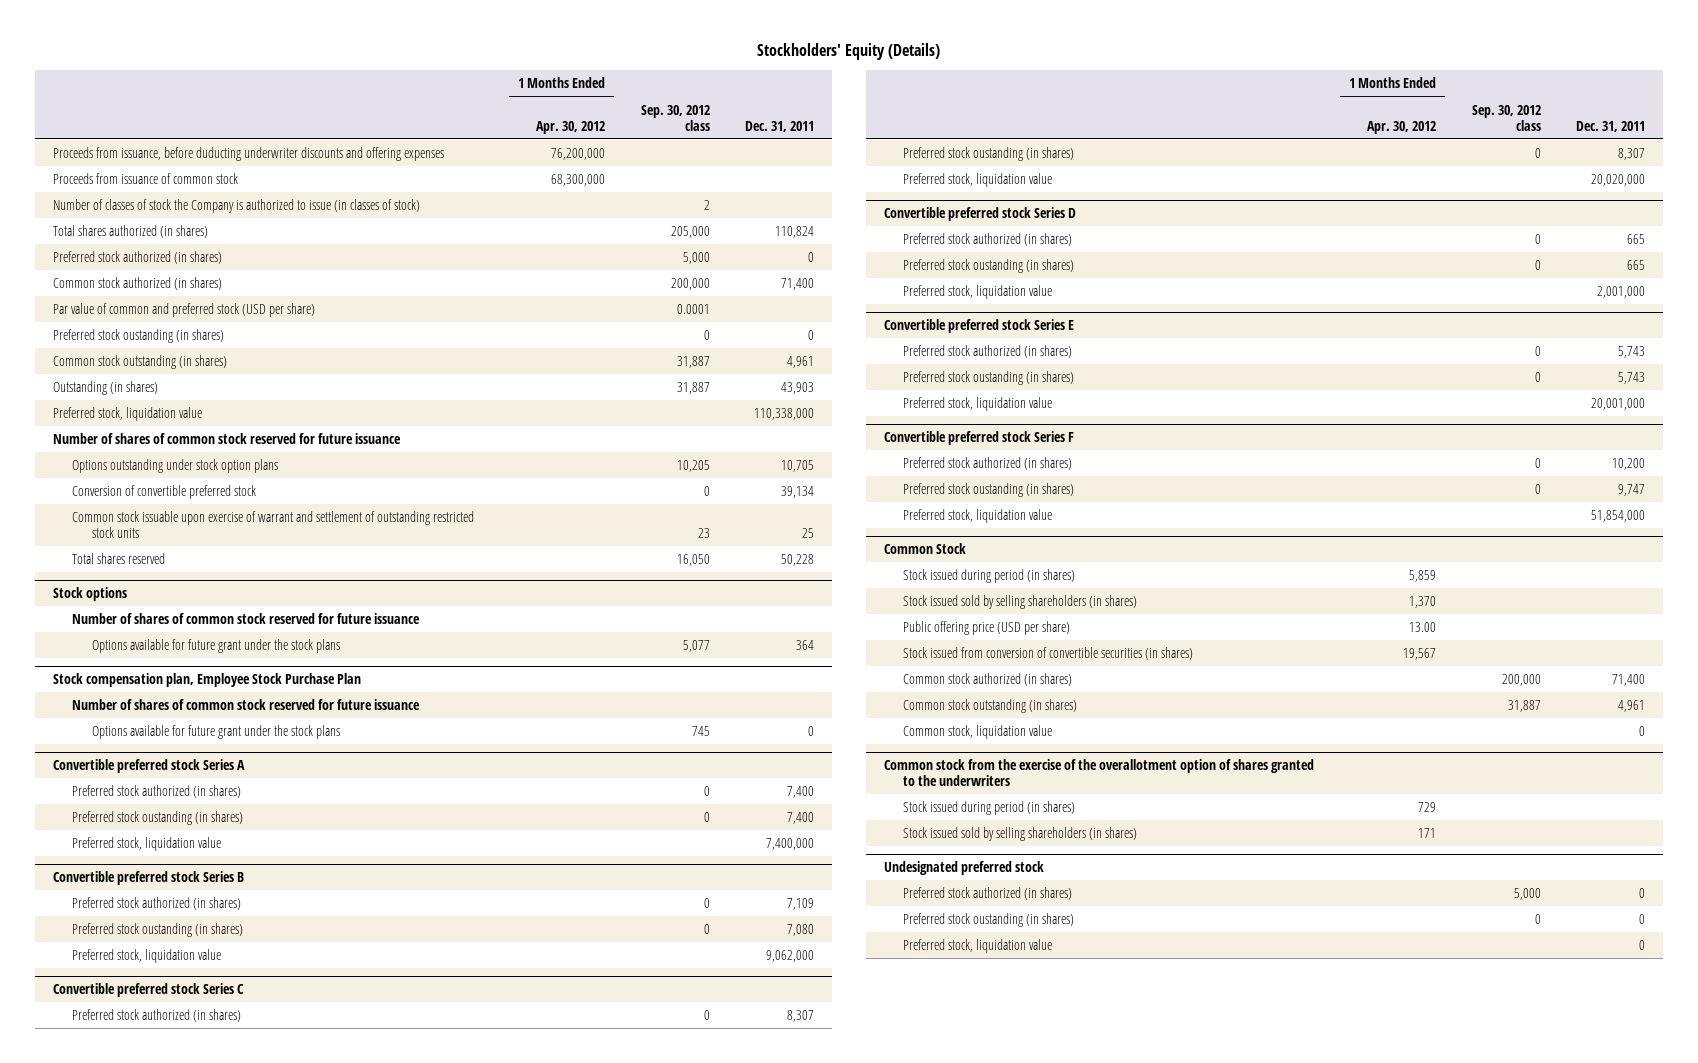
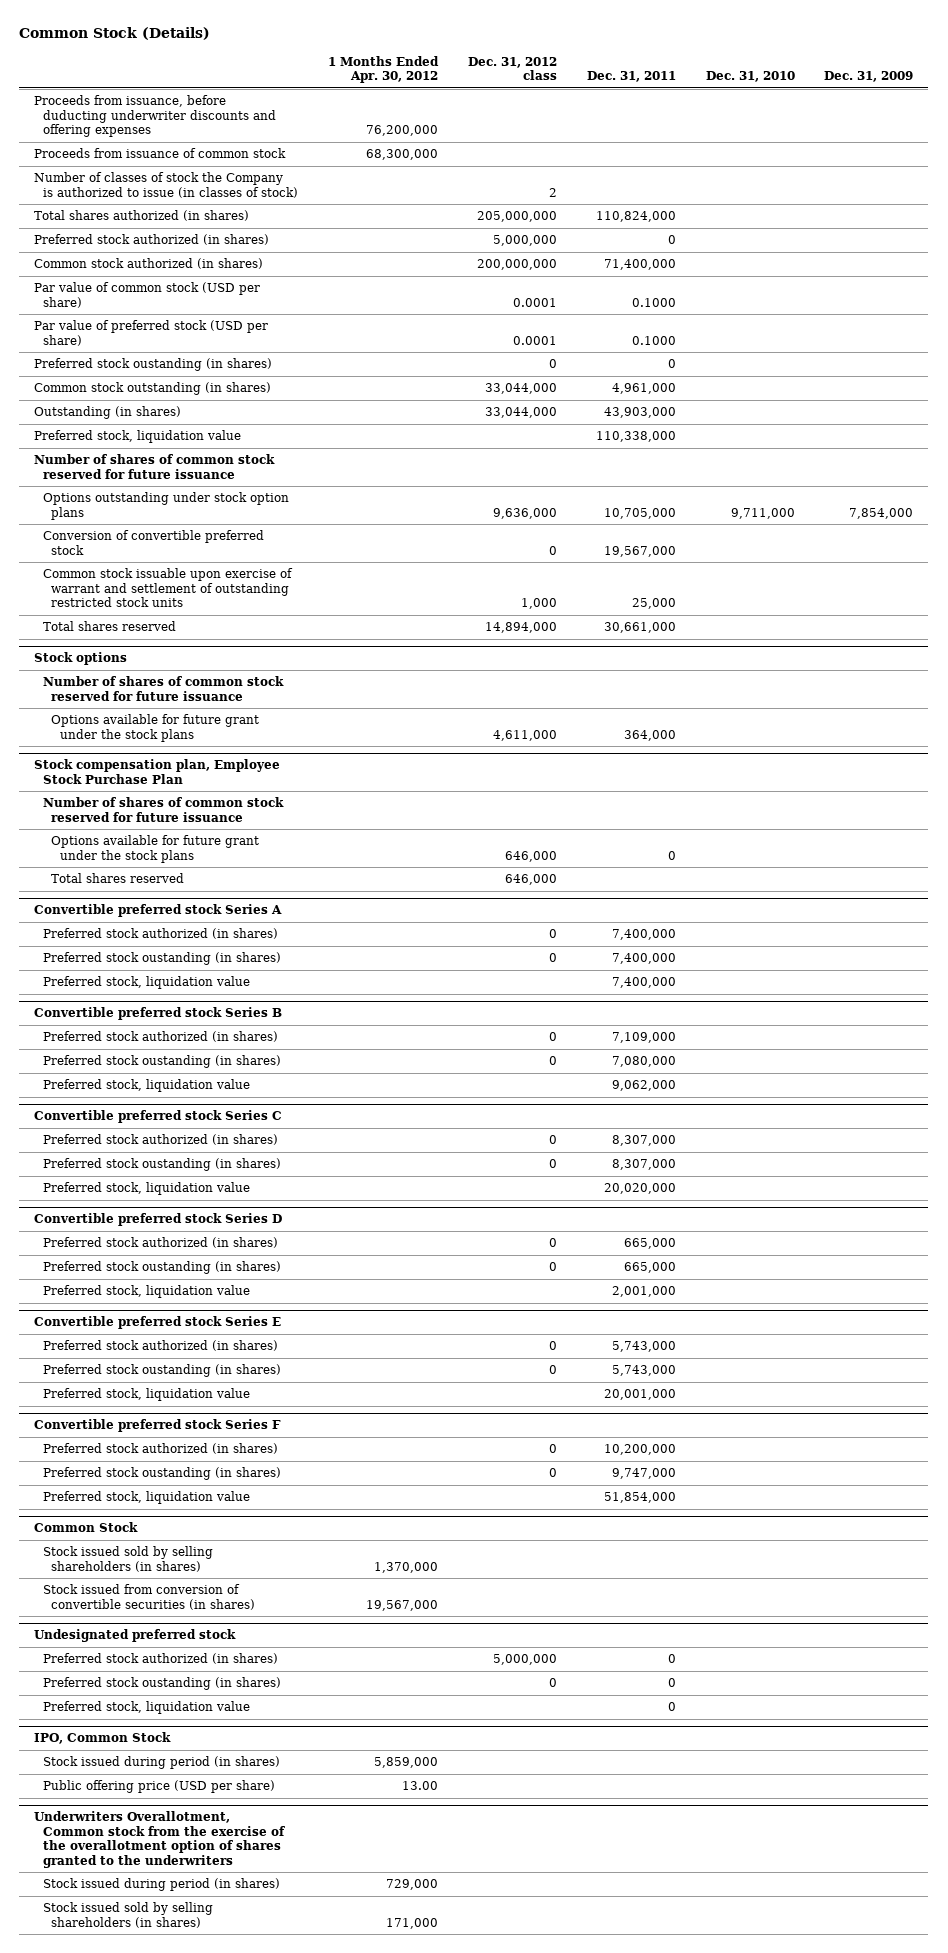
- Stockholders' Equity (Details)
+ Common Stock (Details)
- | 1 Months Ended Apr. 30, 2012 | Sep. 30, 2012 class | Dec. 31, 2011
+ | 1 Months Ended Apr. 30, 2012 | Dec. 31, 2012 class | Dec. 31, 2011 | Dec. 31, 2010 | Dec. 31, 2009
- Total shares authorized (in shares) | | 205,000 | 110,824
+ Total shares authorized (in shares) | | 205,000,000 | 110,824,000 | |
- Common stock authorized (in shares) | | 200,000 | 71,400
- Par value of common and preferred stock (USD per share) | | 0.0001 |
+ Common stock authorized (in shares) | | 200,000,000 | 71,400,000 | |
+ Par value of common stock (USD per share) | | 0.0001 | 0.1000 | |
+ Par value of preferred stock (USD per share) | | 0.0001 | 0.1000 | |
- Common stock outstanding (in shares) | | 31,887 | 4,961
- Outstanding (in shares) | | 31,887 | 43,903
+ Common stock outstanding (in shares) | | 33,044,000 | 4,961,000 | |
+ Outstanding (in shares) | | 33,044,000 | 43,903,000 | |
- Options outstanding under stock option plans | | 10,205 | 10,705
- Conversion of convertible preferred stock | | 0 | 39,134
- Common stock issuable upon exercise of warrant and settlement of outstanding restricted stock units | | 23 | 25
- Total shares reserved | | 16,050 | 50,228
+ Options outstanding under stock option plans | | 9,636,000 | 10,705,000 | 9,711,000 | 7,854,000
+ Conversion of convertible preferred stock | | 0 | 19,567,000 | |
+ Common stock issuable upon exercise of warrant and settlement of outstanding restricted stock units | | 1,000 | 25,000 | |
+ Total shares reserved | | 14,894,000 | 30,661,000 | |
@ Stock options
- Options available for future grant under the stock plans | | 5,077 | 364
+ Options available for future grant under the stock plans | | 4,611,000 | 364,000 | |
@ Stock compensation plan, Employee Stock Purchase Plan
+ Total shares reserved | | 646,000 | | |
@ Convertible preferred stock Series A
- Preferred stock authorized (in shares) | | 0 | 7,400
- Preferred stock oustanding (in shares) | | 0 | 7,400
+ Preferred stock authorized (in shares) | | 0 | 7,400,000 | |
+ Preferred stock oustanding (in shares) | | 0 | 7,400,000 | |
@ Convertible preferred stock Series B
- Preferred stock authorized (in shares) | | 0 | 7,109
- Preferred stock oustanding (in shares) | | 0 | 7,080
+ Preferred stock authorized (in shares) | | 0 | 7,109,000 | |
+ Preferred stock oustanding (in shares) | | 0 | 7,080,000 | |
@ Convertible preferred stock Series C
- Preferred stock authorized (in shares) | | 0 | 8,307
- Preferred stock oustanding (in shares) | | 0 | 8,307
+ Preferred stock authorized (in shares) | | 0 | 8,307,000 | |
+ Preferred stock oustanding (in shares) | | 0 | 8,307,000 | |
@ Convertible preferred stock Series D
- Preferred stock authorized (in shares) | | 0 | 665
- Preferred stock oustanding (in shares) | | 0 | 665
+ Preferred stock authorized (in shares) | | 0 | 665,000 | |
+ Preferred stock oustanding (in shares) | | 0 | 665,000 | |
@ Convertible preferred stock Series E
- Preferred stock authorized (in shares) | | 0 | 5,743
- Preferred stock oustanding (in shares) | | 0 | 5,743
+ Preferred stock authorized (in shares) | | 0 | 5,743,000 | |
+ Preferred stock oustanding (in shares) | | 0 | 5,743,000 | |
@ Convertible preferred stock Series F
- Preferred stock authorized (in shares) | | 0 | 10,200
- Preferred stock oustanding (in shares) | | 0 | 9,747
+ Preferred stock authorized (in shares) | | 0 | 10,200,000 | |
+ Preferred stock oustanding (in shares) | | 0 | 9,747,000 | |
@ Common Stock
- Stock issued during period (in shares) | 5,859 | |
- Stock issued sold by selling shareholders (in shares) | 1,370 | |
- Public offering price (USD per share) | 13.00 | |
- Stock issued from conversion of convertible securities (in shares) | 19,567 | |
- Common stock authorized (in shares) | | 200,000 | 71,400
- Common stock outstanding (in shares) | | 31,887 | 4,961
- Common stock, liquidation value | | | 0
- Common stock from the exercise of the overallotment option of shares granted to the underwriters
- Stock issued during period (in shares) | 729 | |
- Stock issued sold by selling shareholders (in shares) | 171 | |
@ Common Stock
+ Stock issued sold by selling shareholders (in shares) | 1,370,000 | | | |
+ Stock issued from conversion of convertible securities (in shares) | 19,567,000 | | | |
+ IPO, Common Stock
+ Stock issued during period (in shares) | 5,859,000 | | | |
+ Public offering price (USD per share) | 13.00 | | | |
+ Underwriters Overallotment, Common stock from the exercise of the overallotment option of shares granted to the underwriters
+ Stock issued during period (in shares) | 729,000 | | | |
+ Stock issued sold by selling shareholders (in shares) | 171,000 | | | |

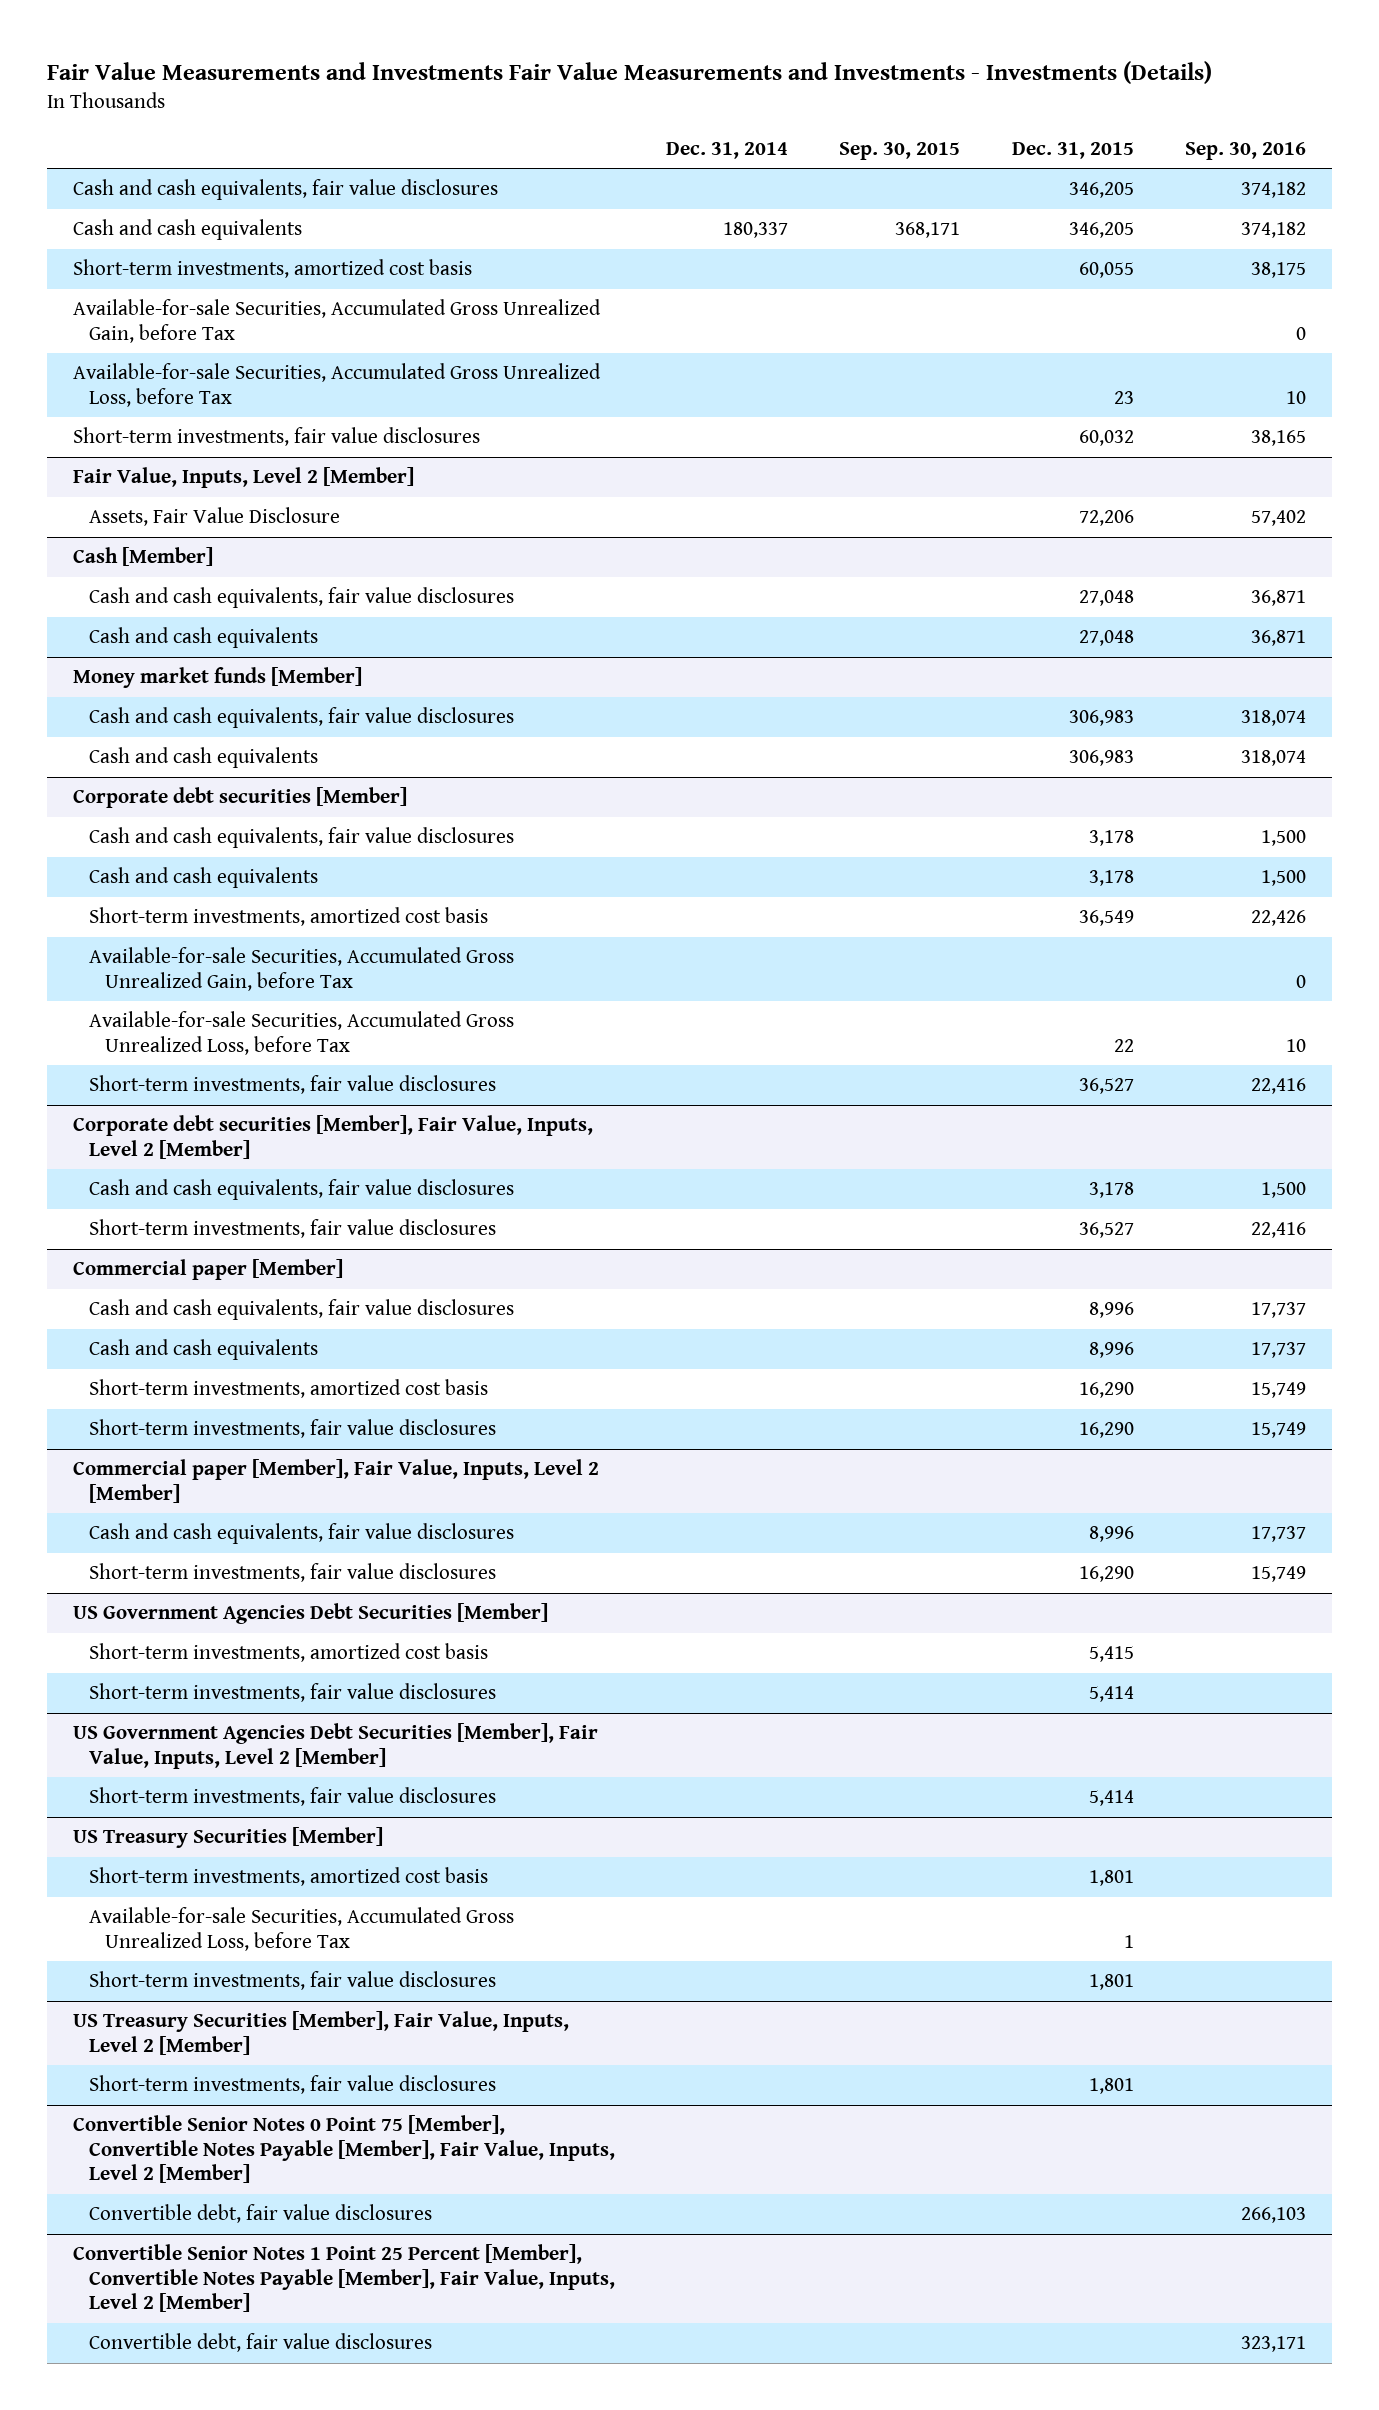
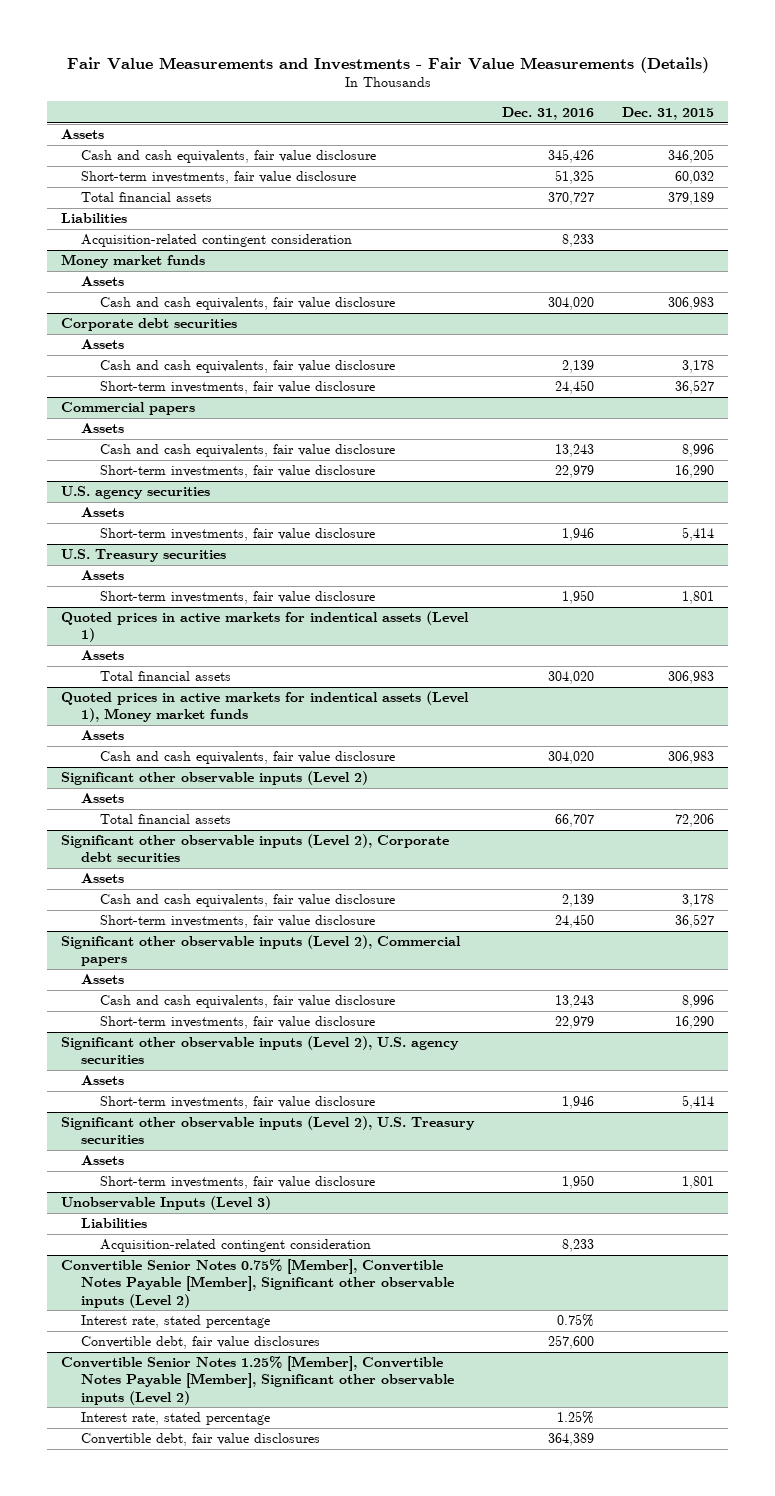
- Fair Value Measurements and Investments Fair Value Measurements and Investments - Investments (Details)
+ Fair Value Measurements and Investments - Fair Value Measurements (Details)
- | Dec. 31, 2014 | Sep. 30, 2015 | Dec. 31, 2015 | Sep. 30, 2016
+ | Dec. 31, 2016 | Dec. 31, 2015
- Cash and cash equivalents, fair value disclosures | | | 346,205 | 374,182
- Cash and cash equivalents | 180,337 | 368,171 | 346,205 | 374,182
- Short-term investments, amortized cost basis | | | 60,055 | 38,175
- Available-for-sale Securities, Accumulated Gross Unrealized Gain, before Tax | | | | 0
- Available-for-sale Securities, Accumulated Gross Unrealized Loss, before Tax | | | 23 | 10
- Short-term investments, fair value disclosures | | | 60,032 | 38,165
- Fair Value, Inputs, Level 2 [Member]
- Assets, Fair Value Disclosure | | | 72,206 | 57,402
- Cash [Member]
- Cash and cash equivalents, fair value disclosures | | | 27,048 | 36,871
- Cash and cash equivalents | | | 27,048 | 36,871
- Money market funds [Member]
- Cash and cash equivalents, fair value disclosures | | | 306,983 | 318,074
- Cash and cash equivalents | | | 306,983 | 318,074
- Corporate debt securities [Member]
- Cash and cash equivalents, fair value disclosures | | | 3,178 | 1,500
- Cash and cash equivalents | | | 3,178 | 1,500
- Short-term investments, amortized cost basis | | | 36,549 | 22,426
- Available-for-sale Securities, Accumulated Gross Unrealized Gain, before Tax | | | | 0
- Available-for-sale Securities, Accumulated Gross Unrealized Loss, before Tax | | | 22 | 10
- Short-term investments, fair value disclosures | | | 36,527 | 22,416
- Corporate debt securities [Member], Fair Value, Inputs, Level 2 [Member]
- Cash and cash equivalents, fair value disclosures | | | 3,178 | 1,500
- Short-term investments, fair value disclosures | | | 36,527 | 22,416
- Commercial paper [Member]
- Cash and cash equivalents, fair value disclosures | | | 8,996 | 17,737
- Cash and cash equivalents | | | 8,996 | 17,737
- Short-term investments, amortized cost basis | | | 16,290 | 15,749
- Short-term investments, fair value disclosures | | | 16,290 | 15,749
- Commercial paper [Member], Fair Value, Inputs, Level 2 [Member]
- Cash and cash equivalents, fair value disclosures | | | 8,996 | 17,737
- Short-term investments, fair value disclosures | | | 16,290 | 15,749
- US Government Agencies Debt Securities [Member]
- Short-term investments, amortized cost basis | | | 5,415 |
- Short-term investments, fair value disclosures | | | 5,414 |
- US Government Agencies Debt Securities [Member], Fair Value, Inputs, Level 2 [Member]
- Short-term investments, fair value disclosures | | | 5,414 |
- US Treasury Securities [Member]
- Short-term investments, amortized cost basis | | | 1,801 |
- Available-for-sale Securities, Accumulated Gross Unrealized Loss, before Tax | | | 1 |
- Short-term investments, fair value disclosures | | | 1,801 |
- US Treasury Securities [Member], Fair Value, Inputs, Level 2 [Member]
- Short-term investments, fair value disclosures | | | 1,801 |
- Convertible Senior Notes 0 Point 75 [Member], Convertible Notes Payable [Member], Fair Value, Inputs, Level 2 [Member]
+ Assets
+ Cash and cash equivalents, fair value disclosure | 345,426 | 346,205
+ Short-term investments, fair value disclosure | 51,325 | 60,032
+ Total financial assets | 370,727 | 379,189
+ Liabilities
+ Acquisition-related contingent consideration | 8,233 |
+ Money market funds
+ Assets
+ Cash and cash equivalents, fair value disclosure | 304,020 | 306,983
+ Corporate debt securities
+ Assets
+ Cash and cash equivalents, fair value disclosure | 2,139 | 3,178
+ Short-term investments, fair value disclosure | 24,450 | 36,527
+ Commercial papers
+ Assets
+ Cash and cash equivalents, fair value disclosure | 13,243 | 8,996
+ Short-term investments, fair value disclosure | 22,979 | 16,290
+ U.S. agency securities
+ Assets
+ Short-term investments, fair value disclosure | 1,946 | 5,414
+ U.S. Treasury securities
+ Assets
+ Short-term investments, fair value disclosure | 1,950 | 1,801
+ Quoted prices in active markets for indentical assets (Level 1)
+ Assets
+ Total financial assets | 304,020 | 306,983
+ Quoted prices in active markets for indentical assets (Level 1), Money market funds
+ Assets
+ Cash and cash equivalents, fair value disclosure | 304,020 | 306,983
+ Significant other observable inputs (Level 2)
+ Assets
+ Total financial assets | 66,707 | 72,206
+ Significant other observable inputs (Level 2), Corporate debt securities
+ Assets
+ Cash and cash equivalents, fair value disclosure | 2,139 | 3,178
+ Short-term investments, fair value disclosure | 24,450 | 36,527
+ Significant other observable inputs (Level 2), Commercial papers
+ Assets
+ Cash and cash equivalents, fair value disclosure | 13,243 | 8,996
+ Short-term investments, fair value disclosure | 22,979 | 16,290
+ Significant other observable inputs (Level 2), U.S. agency securities
+ Assets
+ Short-term investments, fair value disclosure | 1,946 | 5,414
+ Significant other observable inputs (Level 2), U.S. Treasury securities
+ Assets
+ Short-term investments, fair value disclosure | 1,950 | 1,801
+ Unobservable Inputs (Level 3)
+ Liabilities
+ Acquisition-related contingent consideration | 8,233 |
+ Convertible Senior Notes 0.75% [Member], Convertible Notes Payable [Member], Significant other observable inputs (Level 2)
+ Interest rate, stated percentage | 0.75% |
- Convertible Senior Notes 1 Point 25 Percent [Member], Convertible Notes Payable [Member], Fair Value, Inputs, Level 2 [Member]
+ Convertible Senior Notes 1.25% [Member], Convertible Notes Payable [Member], Significant other observable inputs (Level 2)
+ Interest rate, stated percentage | 1.25% |

